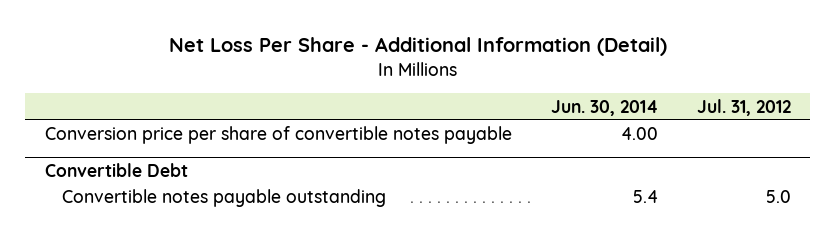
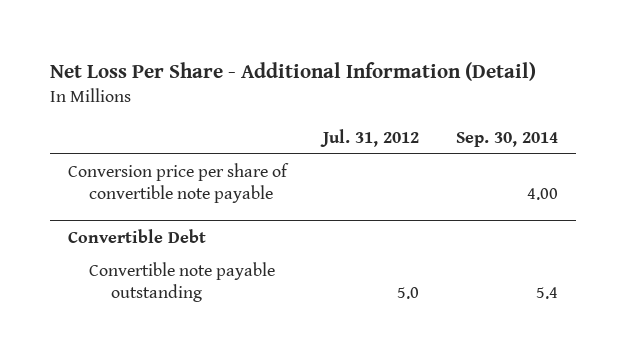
- | Jun. 30, 2014 | Jul. 31, 2012
+ | Jul. 31, 2012 | Sep. 30, 2014
- Conversion price per share of convertible notes payable | 4.00 |
+ Conversion price per share of convertible note payable | | 4.00
@ Convertible Debt
- Convertible notes payable outstanding | 5.4 | 5.0
+ Convertible note payable outstanding | 5.0 | 5.4

